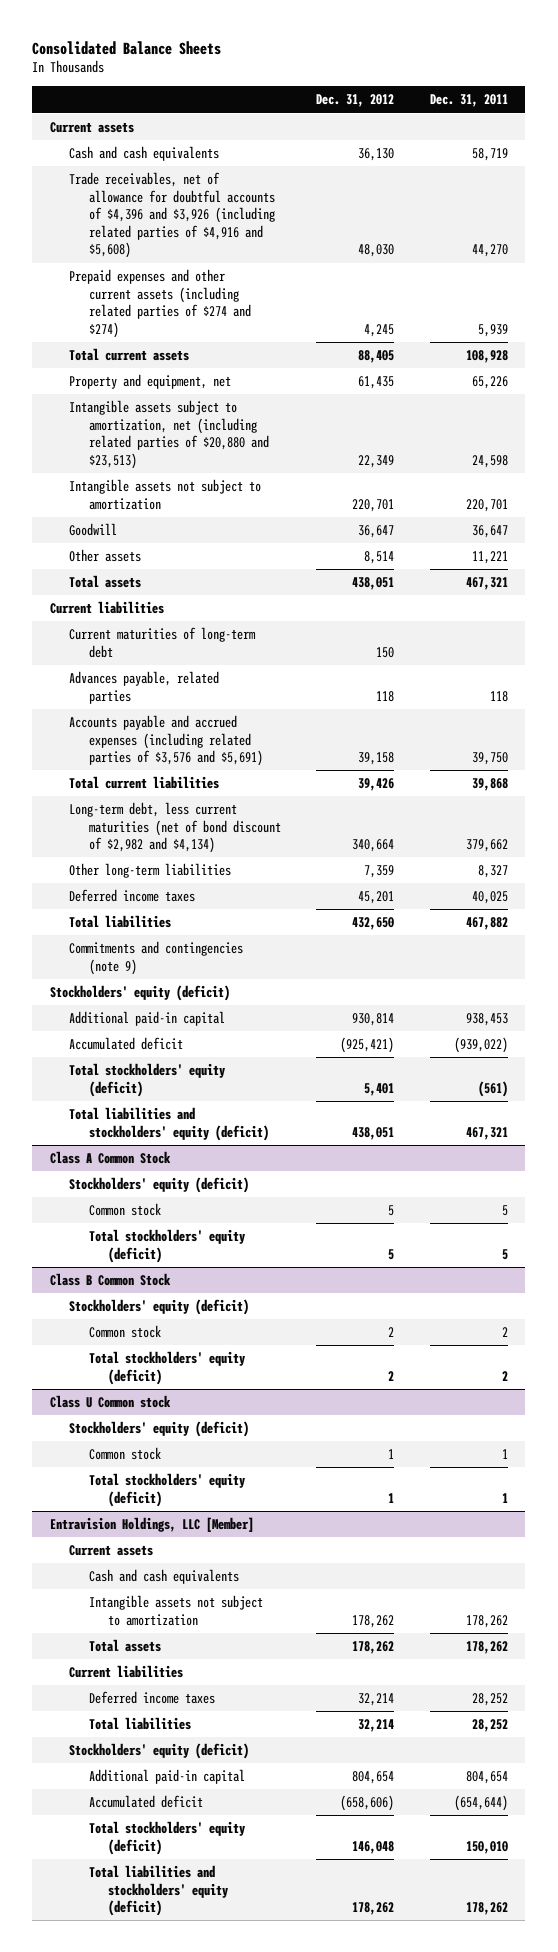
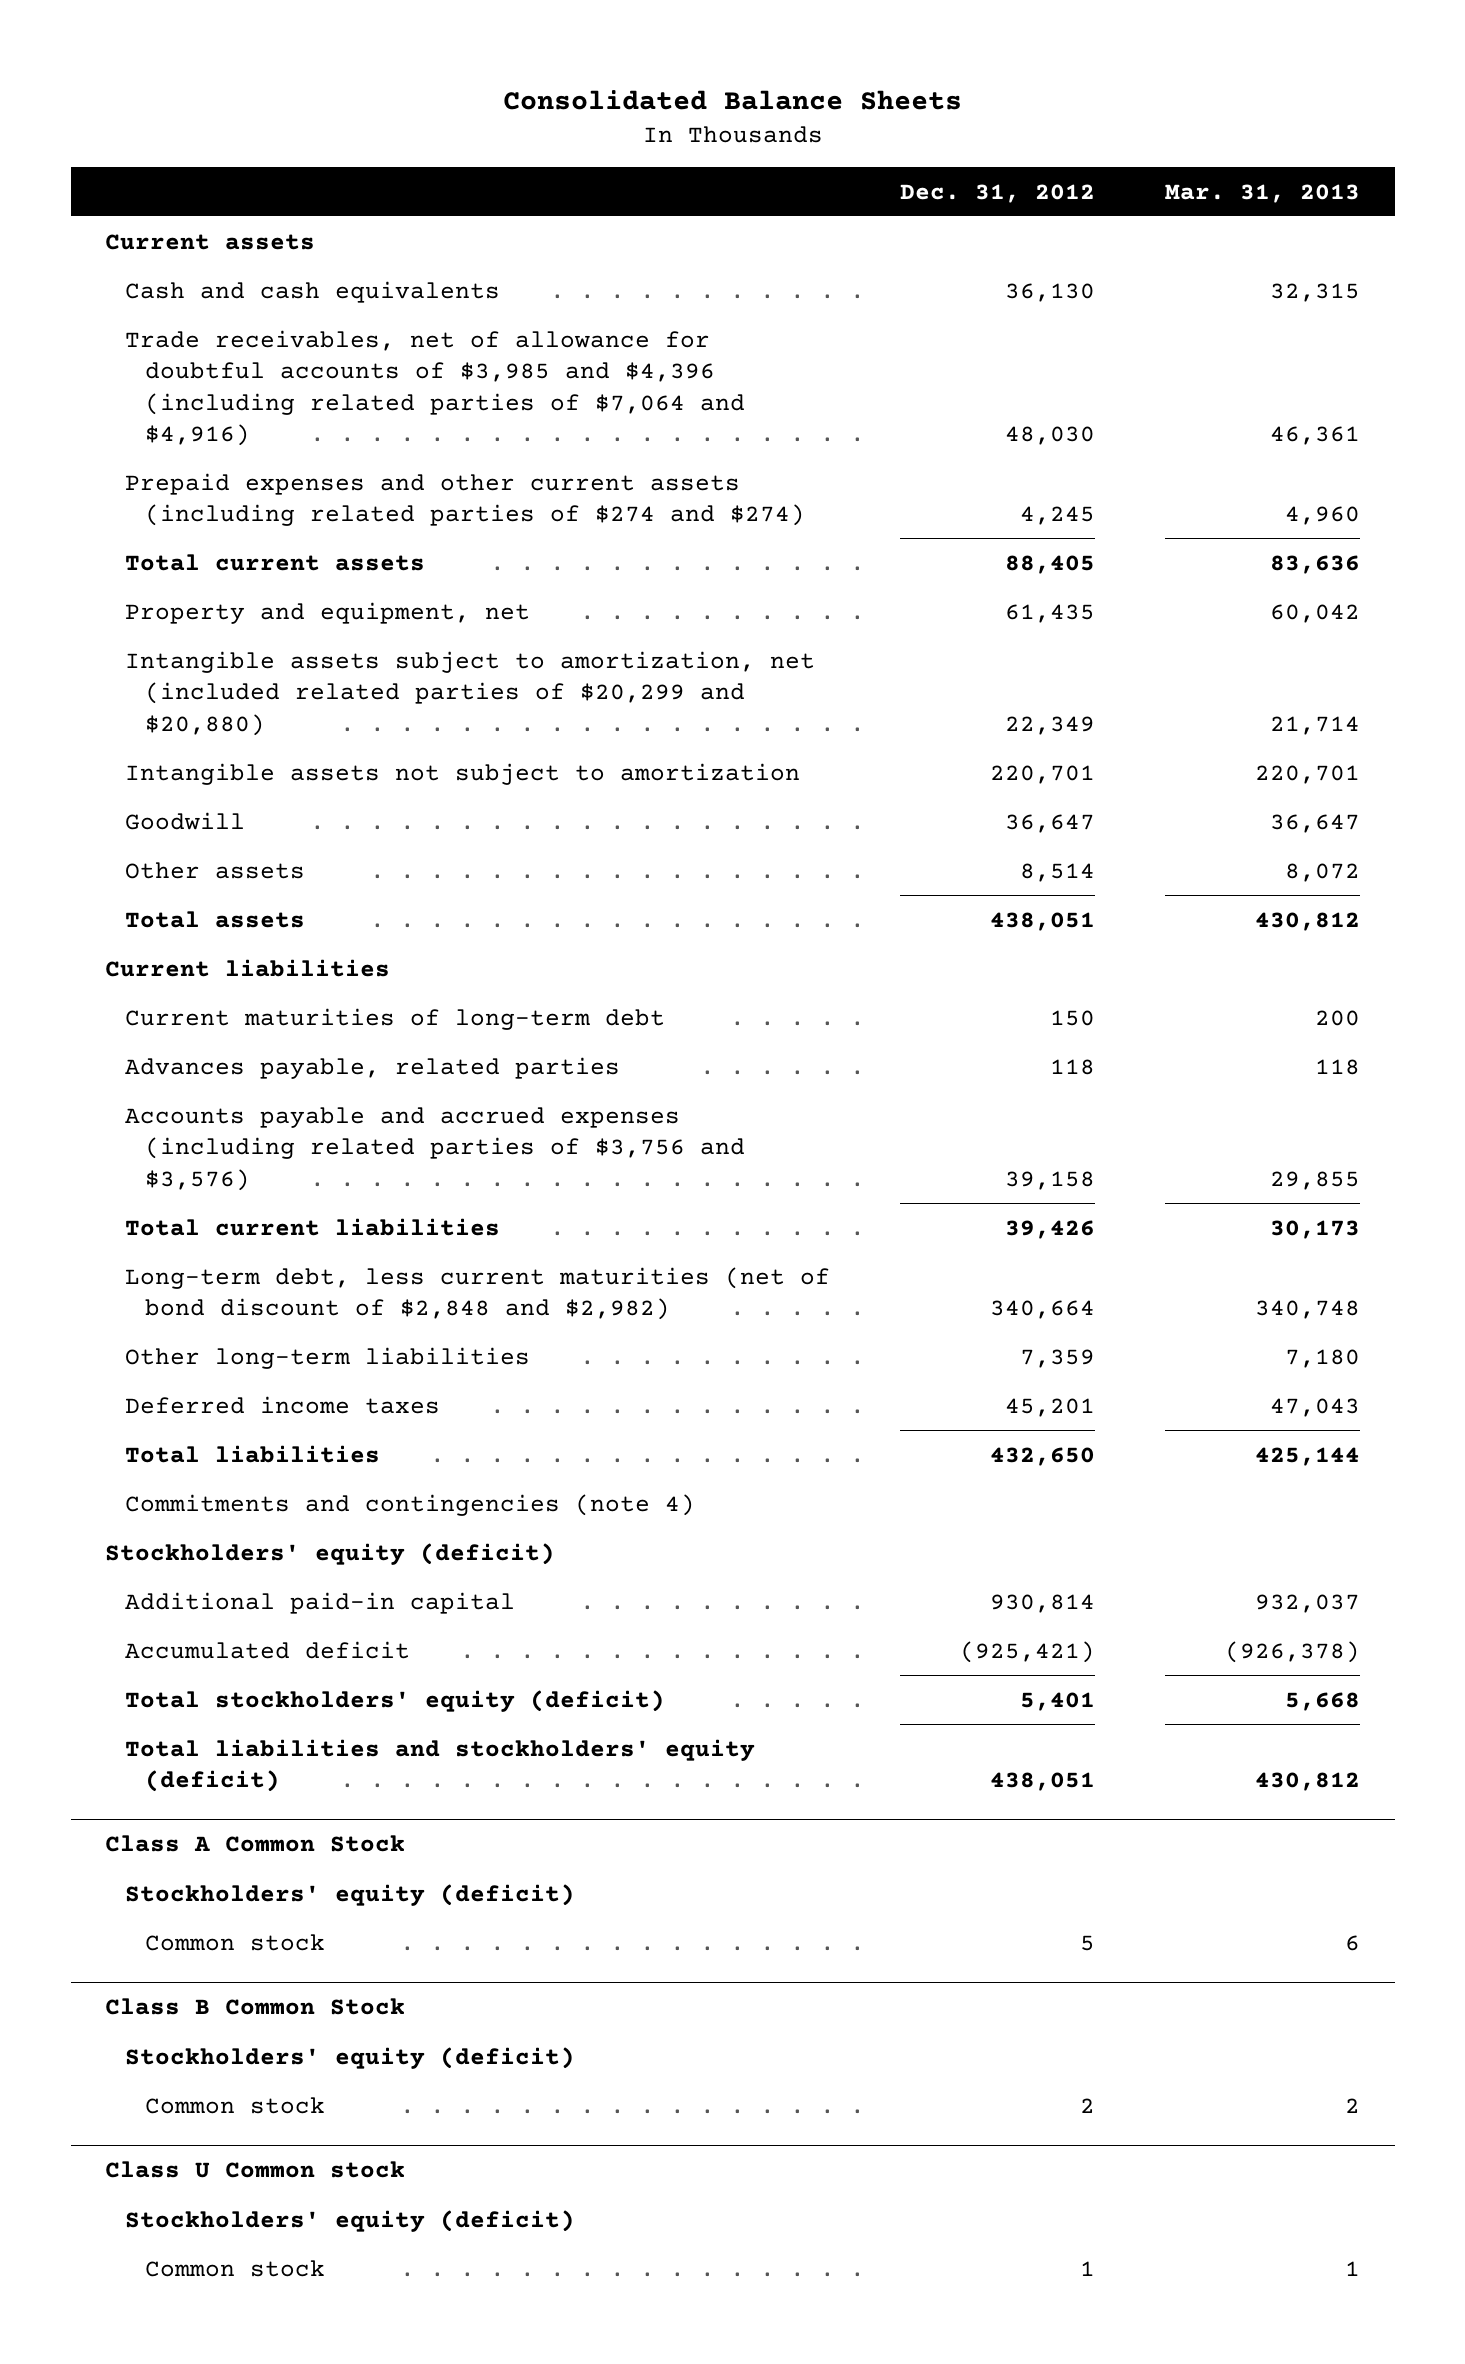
- | Dec. 31, 2012 | Dec. 31, 2011
+ | Dec. 31, 2012 | Mar. 31, 2013
- Trade receivables, net of allowance for doubtful accounts of $4,396 and $3,926 (including related parties of $4,916 and $5,608) | 48,030 | 44,270
+ Trade receivables, net of allowance for doubtful accounts of $3,985 and $4,396 (including related parties of $7,064 and $4,916) | 48,030 | 46,361
- Intangible assets subject to amortization, net (including related parties of $20,880 and $23,513) | 22,349 | 24,598
+ Intangible assets subject to amortization, net (included related parties of $20,299 and $20,880) | 22,349 | 21,714
- Accounts payable and accrued expenses (including related parties of $3,576 and $5,691) | 39,158 | 39,750
+ Accounts payable and accrued expenses (including related parties of $3,756 and $3,576) | 39,158 | 29,855
- Long-term debt, less current maturities (net of bond discount of $2,982 and $4,134) | 340,664 | 379,662
+ Long-term debt, less current maturities (net of bond discount of $2,848 and $2,982) | 340,664 | 340,748
- Commitments and contingencies (note 9)
+ Commitments and contingencies (note 4)
@ Class A Common Stock
- Total stockholders' equity (deficit) | 5 | 5
@ Class B Common Stock
- Total stockholders' equity (deficit) | 2 | 2
@ Class U Common stock
- Total stockholders' equity (deficit) | 1 | 1
- Entravision Holdings, LLC [Member]
- Current assets
- Cash and cash equivalents
- Intangible assets not subject to amortization | 178,262 | 178,262
- Total assets | 178,262 | 178,262
- Current liabilities
- Deferred income taxes | 32,214 | 28,252
- Total liabilities | 32,214 | 28,252
- Stockholders' equity (deficit)
- Additional paid-in capital | 804,654 | 804,654
- Accumulated deficit | (658,606) | (654,644)
- Total stockholders' equity (deficit) | 146,048 | 150,010
- Total liabilities and stockholders' equity (deficit) | 178,262 | 178,262

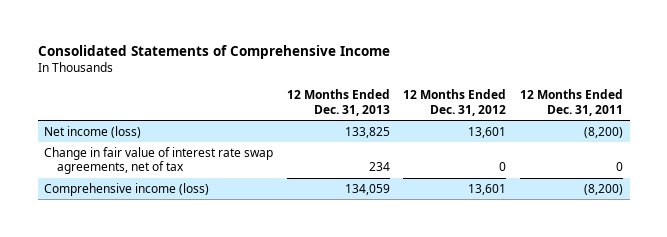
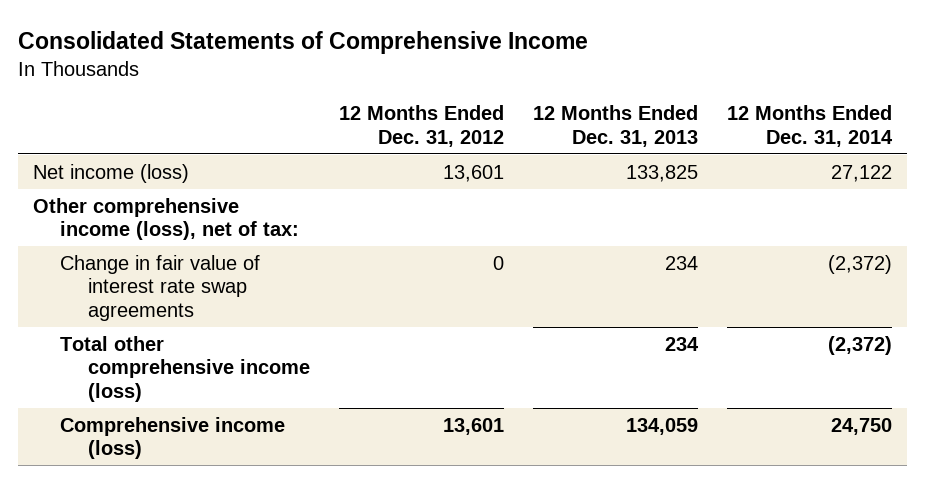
- | 12 Months Ended Dec. 31, 2013 | 12 Months Ended Dec. 31, 2012 | 12 Months Ended Dec. 31, 2011
+ | 12 Months Ended Dec. 31, 2012 | 12 Months Ended Dec. 31, 2013 | 12 Months Ended Dec. 31, 2014
- Change in fair value of interest rate swap agreements, net of tax | 234 | 0 | 0
+ Other comprehensive income (loss), net of tax:
+ Change in fair value of interest rate swap agreements | 0 | 234 | (2,372)
+ Total other comprehensive income (loss) | | 234 | (2,372)

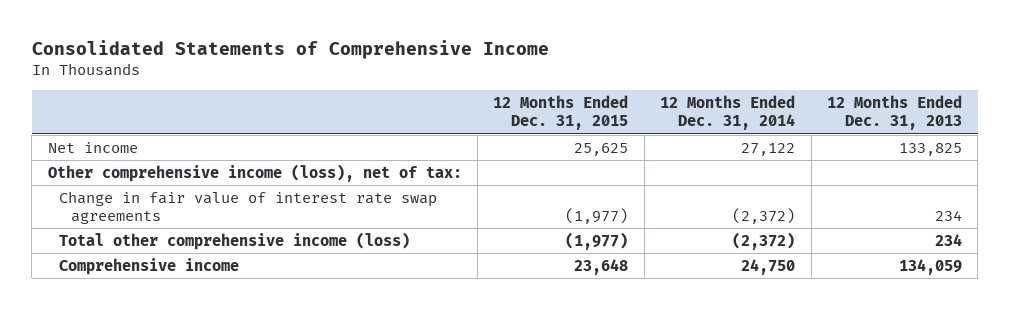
- | 12 Months Ended Dec. 31, 2012 | 12 Months Ended Dec. 31, 2013 | 12 Months Ended Dec. 31, 2014
+ | 12 Months Ended Dec. 31, 2015 | 12 Months Ended Dec. 31, 2014 | 12 Months Ended Dec. 31, 2013
- Net income (loss) | 13,601 | 133,825 | 27,122
+ Net income | 25,625 | 27,122 | 133,825
- Comprehensive income (loss) | 13,601 | 134,059 | 24,750
+ Comprehensive income | 23,648 | 24,750 | 134,059

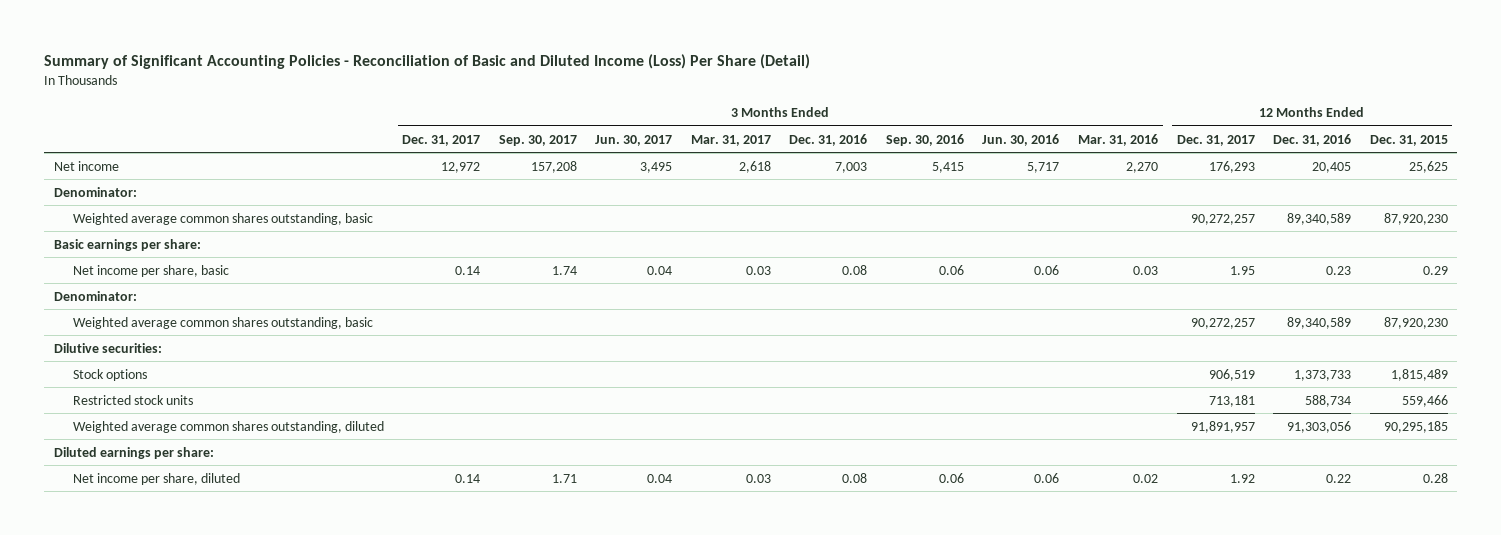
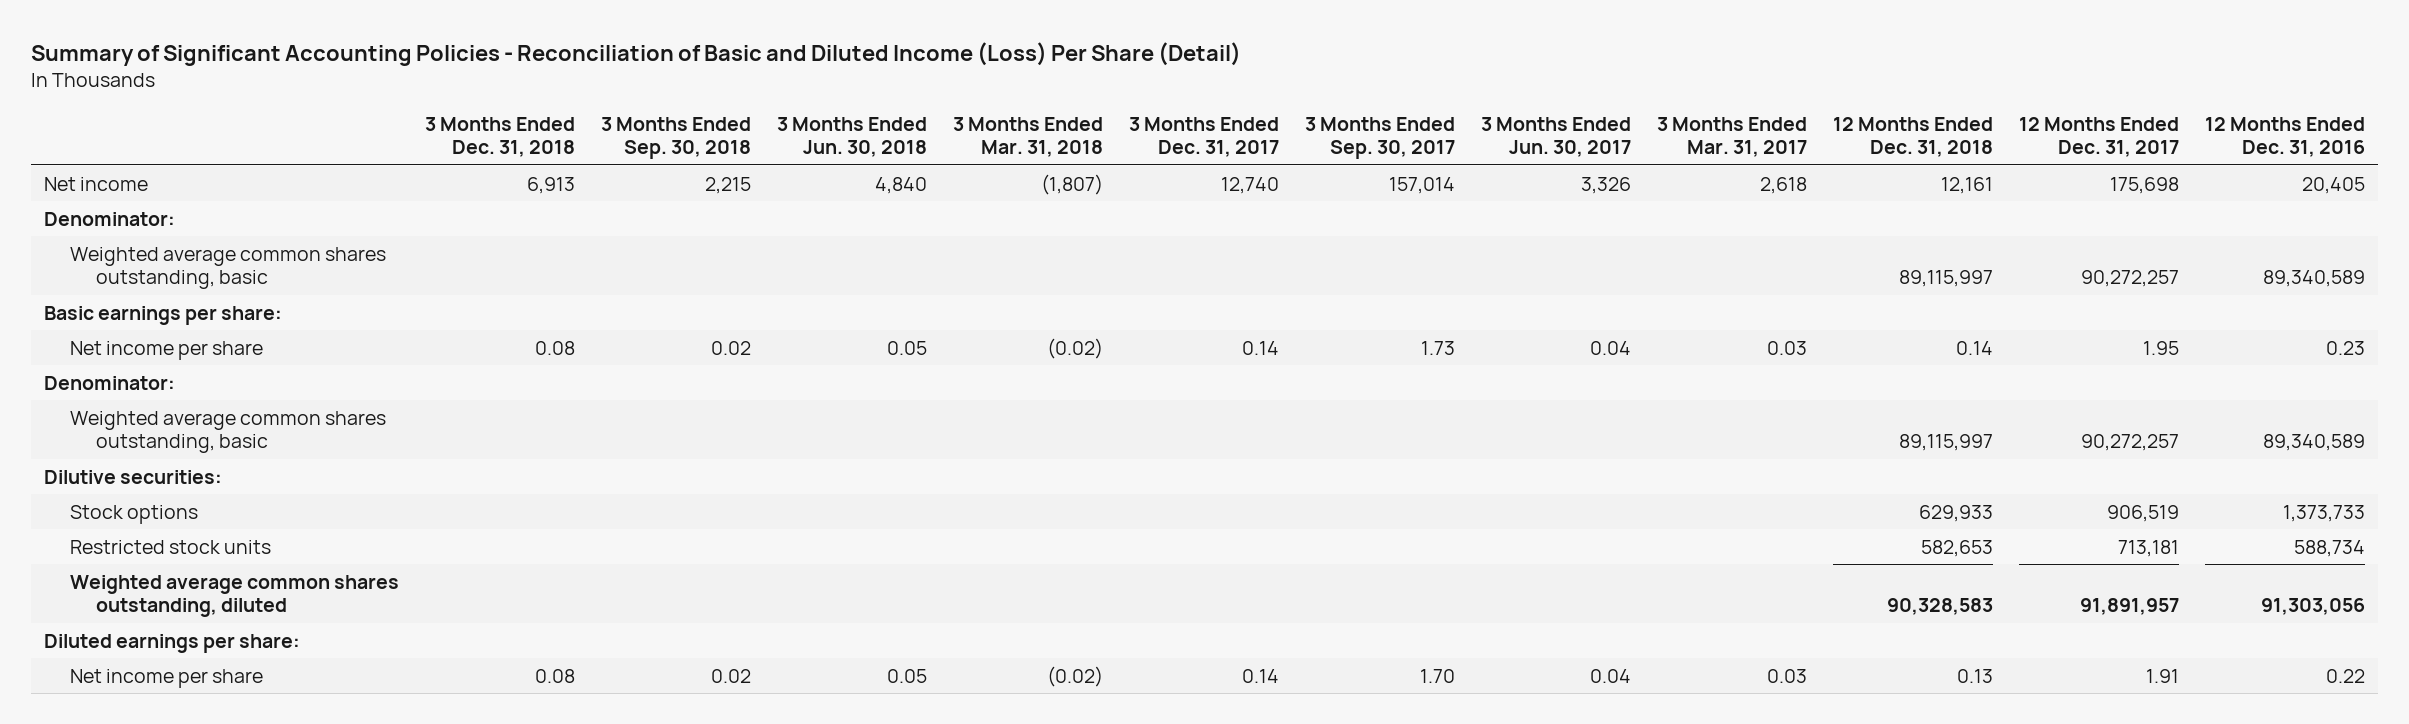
- | 3 Months Ended Dec. 31, 2017 | 3 Months Ended Sep. 30, 2017 | 3 Months Ended Jun. 30, 2017 | 3 Months Ended Mar. 31, 2017 | 3 Months Ended Dec. 31, 2016 | 3 Months Ended Sep. 30, 2016 | 3 Months Ended Jun. 30, 2016 | 3 Months Ended Mar. 31, 2016 | 12 Months Ended Dec. 31, 2017 | 12 Months Ended Dec. 31, 2016 | 12 Months Ended Dec. 31, 2015
+ | 3 Months Ended Dec. 31, 2018 | 3 Months Ended Sep. 30, 2018 | 3 Months Ended Jun. 30, 2018 | 3 Months Ended Mar. 31, 2018 | 3 Months Ended Dec. 31, 2017 | 3 Months Ended Sep. 30, 2017 | 3 Months Ended Jun. 30, 2017 | 3 Months Ended Mar. 31, 2017 | 12 Months Ended Dec. 31, 2018 | 12 Months Ended Dec. 31, 2017 | 12 Months Ended Dec. 31, 2016
- Net income | 12,972 | 157,208 | 3,495 | 2,618 | 7,003 | 5,415 | 5,717 | 2,270 | 176,293 | 20,405 | 25,625
+ Net income | 6,913 | 2,215 | 4,840 | (1,807) | 12,740 | 157,014 | 3,326 | 2,618 | 12,161 | 175,698 | 20,405
- Net income per share, basic | 0.14 | 1.74 | 0.04 | 0.03 | 0.08 | 0.06 | 0.06 | 0.03 | 1.95 | 0.23 | 0.29
+ Net income per share | 0.08 | 0.02 | 0.05 | (0.02) | 0.14 | 1.73 | 0.04 | 0.03 | 0.14 | 1.95 | 0.23
- Net income per share, diluted | 0.14 | 1.71 | 0.04 | 0.03 | 0.08 | 0.06 | 0.06 | 0.02 | 1.92 | 0.22 | 0.28
+ Net income per share | 0.08 | 0.02 | 0.05 | (0.02) | 0.14 | 1.70 | 0.04 | 0.03 | 0.13 | 1.91 | 0.22

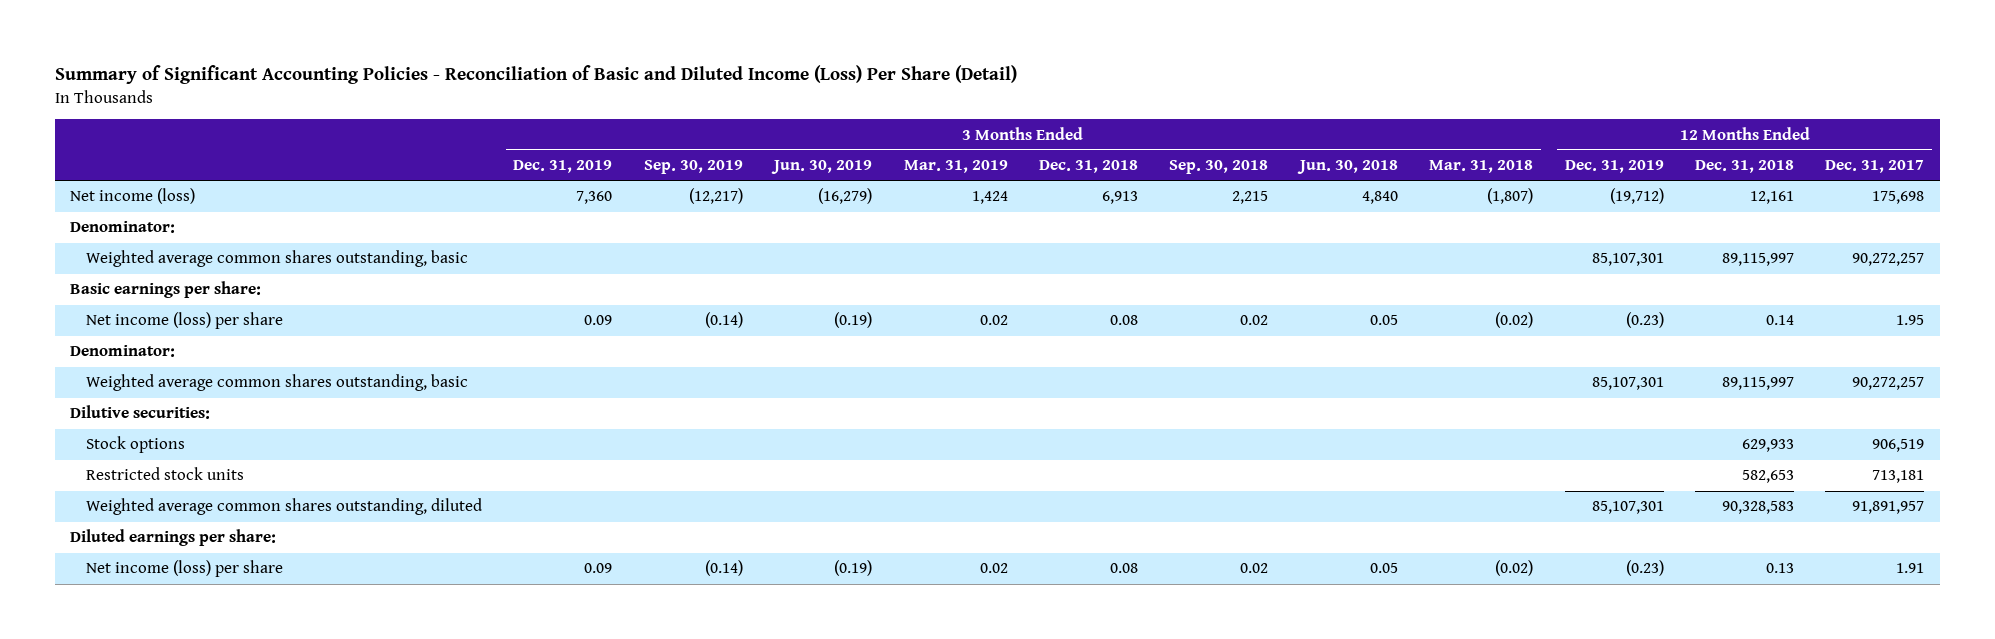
- | 3 Months Ended Dec. 31, 2018 | 3 Months Ended Sep. 30, 2018 | 3 Months Ended Jun. 30, 2018 | 3 Months Ended Mar. 31, 2018 | 3 Months Ended Dec. 31, 2017 | 3 Months Ended Sep. 30, 2017 | 3 Months Ended Jun. 30, 2017 | 3 Months Ended Mar. 31, 2017 | 12 Months Ended Dec. 31, 2018 | 12 Months Ended Dec. 31, 2017 | 12 Months Ended Dec. 31, 2016
+ | 3 Months Ended Dec. 31, 2019 | 3 Months Ended Sep. 30, 2019 | 3 Months Ended Jun. 30, 2019 | 3 Months Ended Mar. 31, 2019 | 3 Months Ended Dec. 31, 2018 | 3 Months Ended Sep. 30, 2018 | 3 Months Ended Jun. 30, 2018 | 3 Months Ended Mar. 31, 2018 | 12 Months Ended Dec. 31, 2019 | 12 Months Ended Dec. 31, 2018 | 12 Months Ended Dec. 31, 2017
- Net income | 6,913 | 2,215 | 4,840 | (1,807) | 12,740 | 157,014 | 3,326 | 2,618 | 12,161 | 175,698 | 20,405
+ Net income (loss) | 7,360 | (12,217) | (16,279) | 1,424 | 6,913 | 2,215 | 4,840 | (1,807) | (19,712) | 12,161 | 175,698
- Net income per share | 0.08 | 0.02 | 0.05 | (0.02) | 0.14 | 1.73 | 0.04 | 0.03 | 0.14 | 1.95 | 0.23
+ Net income (loss) per share | 0.09 | (0.14) | (0.19) | 0.02 | 0.08 | 0.02 | 0.05 | (0.02) | (0.23) | 0.14 | 1.95
- Net income per share | 0.08 | 0.02 | 0.05 | (0.02) | 0.14 | 1.70 | 0.04 | 0.03 | 0.13 | 1.91 | 0.22
+ Net income (loss) per share | 0.09 | (0.14) | (0.19) | 0.02 | 0.08 | 0.02 | 0.05 | (0.02) | (0.23) | 0.13 | 1.91

